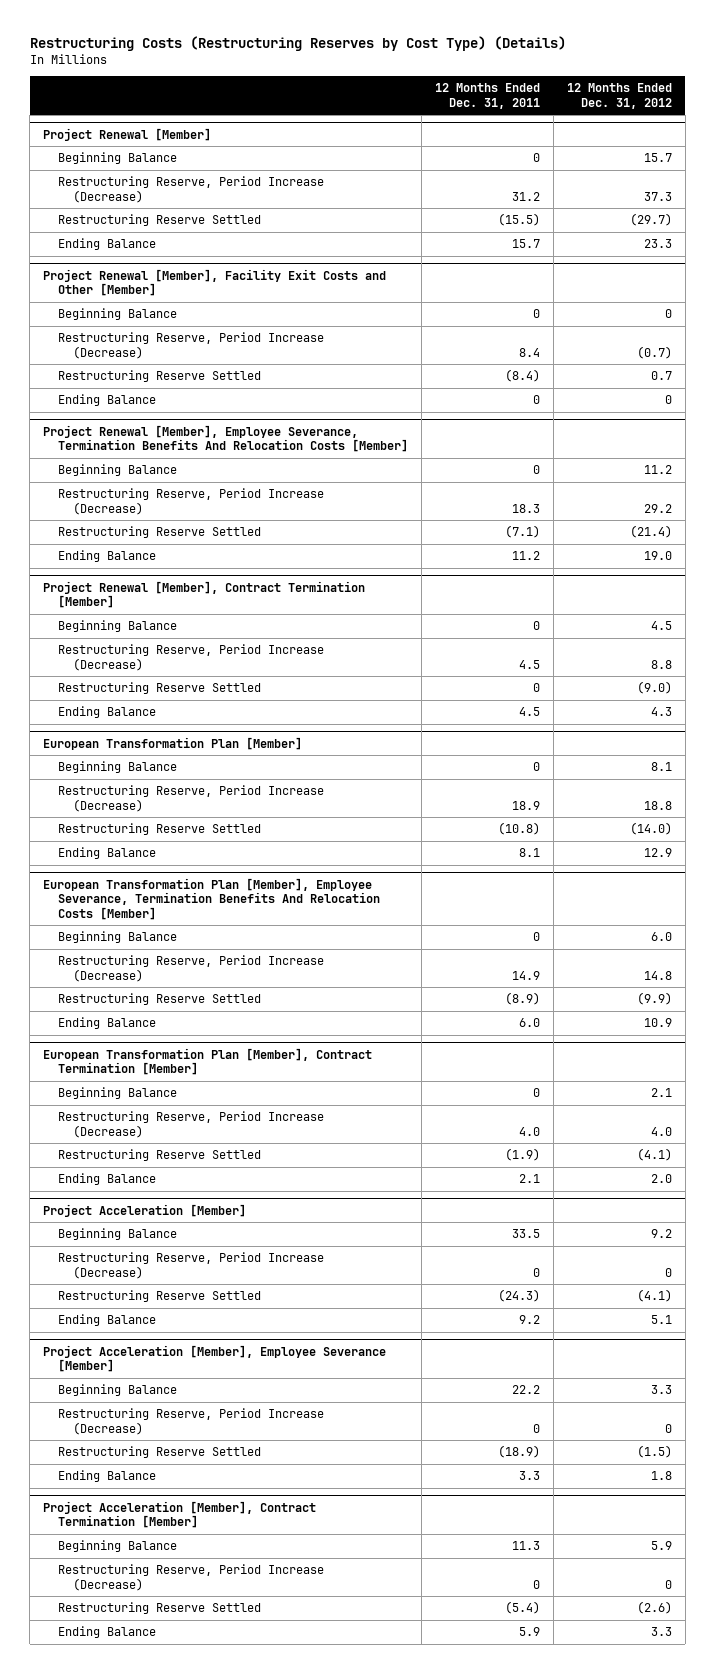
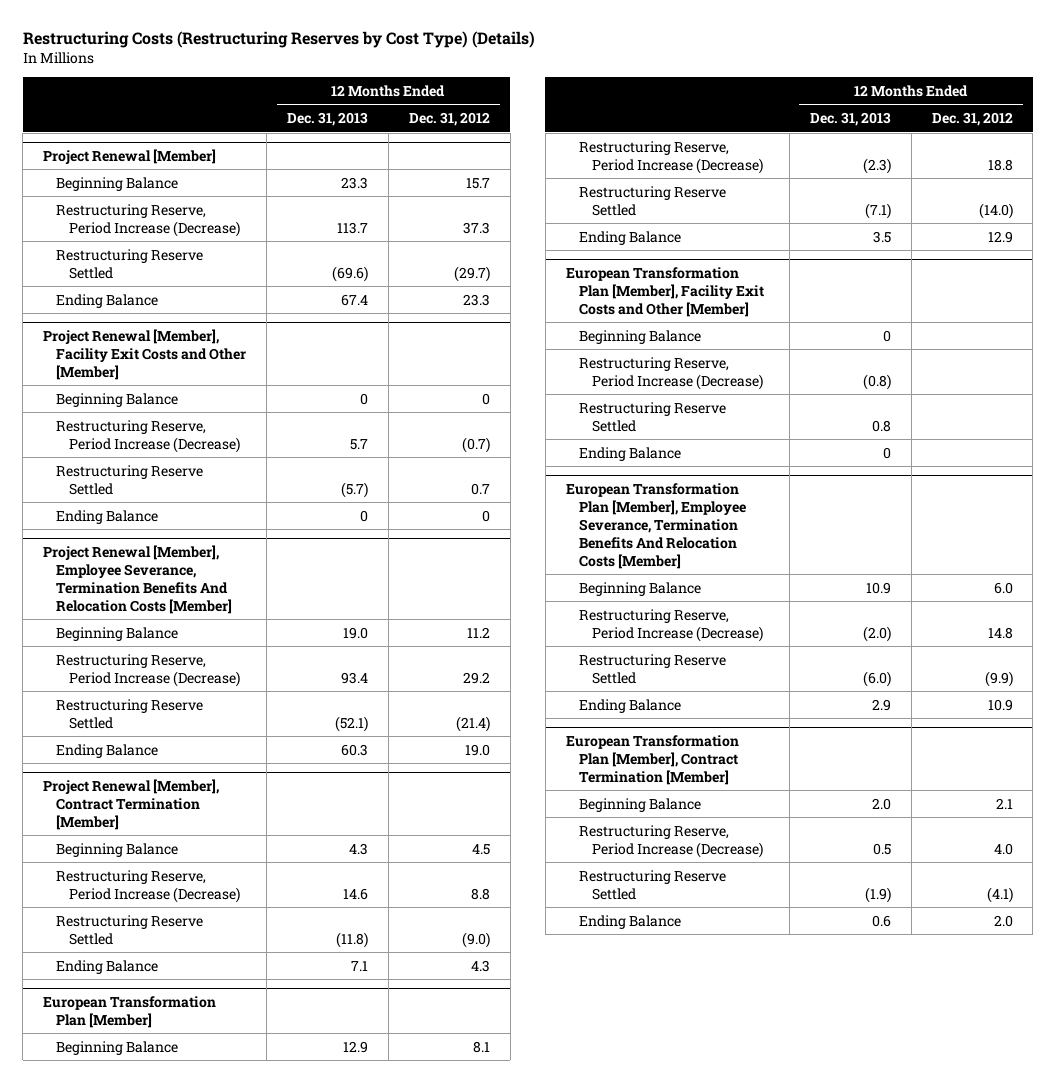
- | 12 Months Ended Dec. 31, 2011 | 12 Months Ended Dec. 31, 2012
+ | 12 Months Ended Dec. 31, 2013 | 12 Months Ended Dec. 31, 2012
+ European Transformation Plan [Member], Facility Exit Costs and Other [Member]
+ Beginning Balance | 0 |
+ Restructuring Reserve, Period Increase (Decrease) | (0.8) |
+ Restructuring Reserve Settled | 0.8 |
+ Ending Balance | 0 |
- Project Acceleration [Member]
- Beginning Balance | 33.5 | 9.2
- Restructuring Reserve, Period Increase (Decrease) | 0 | 0
- Restructuring Reserve Settled | (24.3) | (4.1)
- Ending Balance | 9.2 | 5.1
- Project Acceleration [Member], Employee Severance [Member]
- Beginning Balance | 22.2 | 3.3
- Restructuring Reserve, Period Increase (Decrease) | 0 | 0
- Restructuring Reserve Settled | (18.9) | (1.5)
- Ending Balance | 3.3 | 1.8
- Project Acceleration [Member], Contract Termination [Member]
- Beginning Balance | 11.3 | 5.9
- Restructuring Reserve, Period Increase (Decrease) | 0 | 0
- Restructuring Reserve Settled | (5.4) | (2.6)
- Ending Balance | 5.9 | 3.3

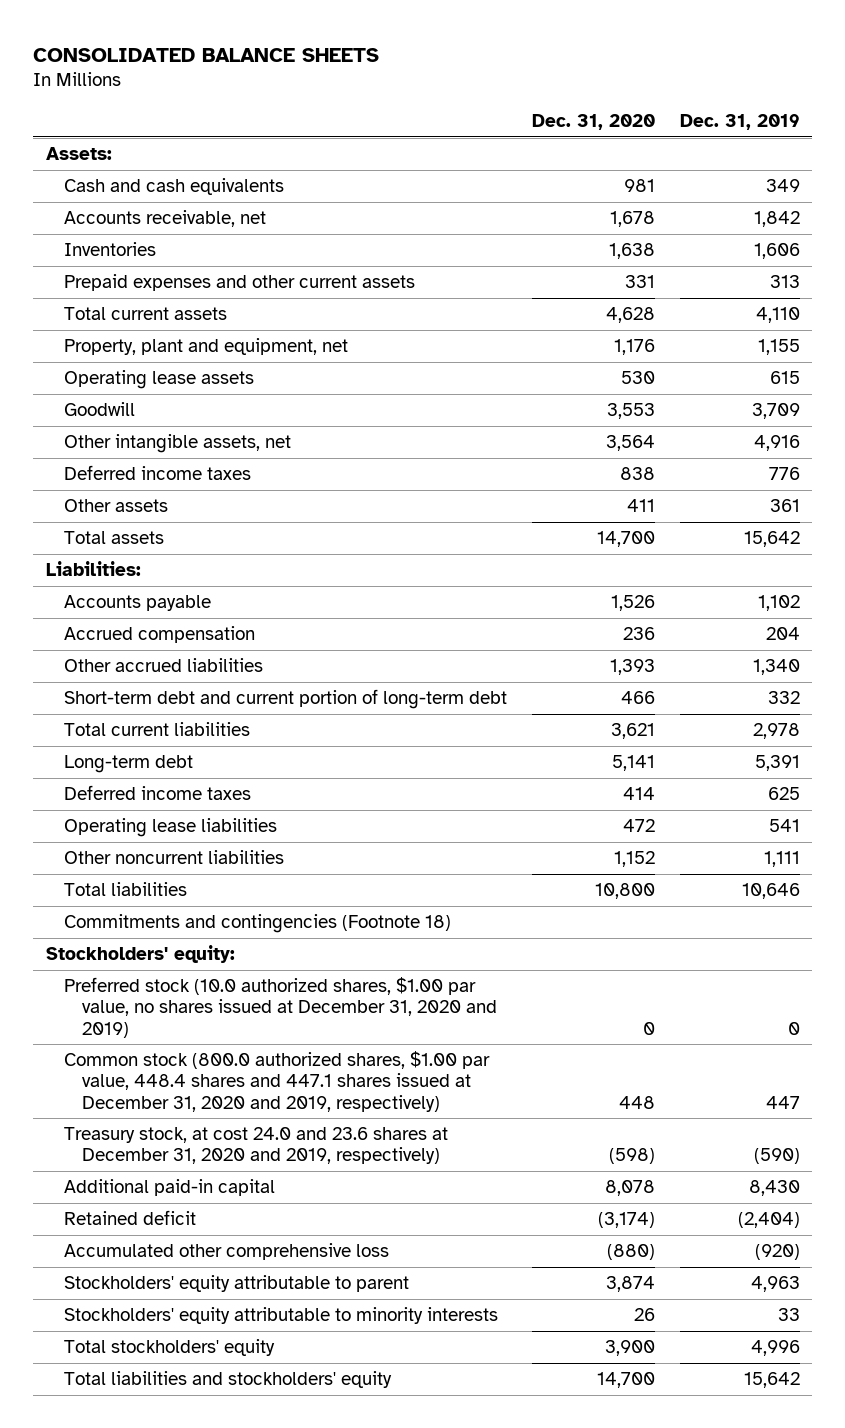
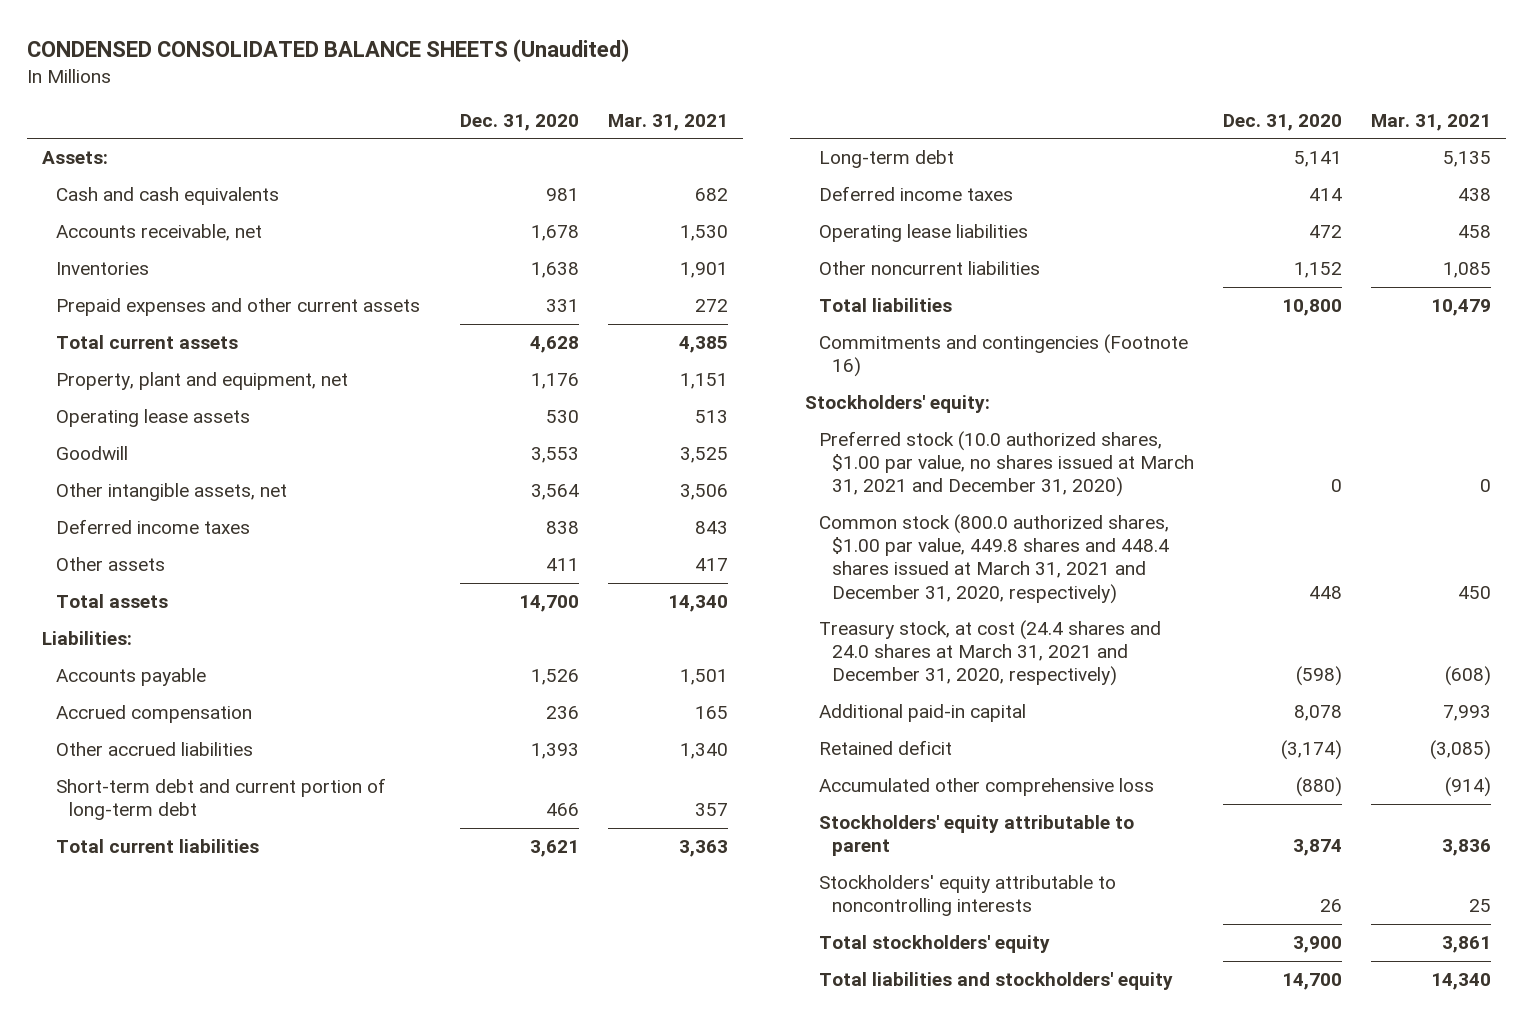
- CONSOLIDATED BALANCE SHEETS
+ CONDENSED CONSOLIDATED BALANCE SHEETS (Unaudited)
- | Dec. 31, 2020 | Dec. 31, 2019
+ | Dec. 31, 2020 | Mar. 31, 2021
- Commitments and contingencies (Footnote 18)
+ Commitments and contingencies (Footnote 16)
- Preferred stock (10.0 authorized shares, $1.00 par value, no shares issued at December 31, 2020 and 2019) | 0 | 0
- Common stock (800.0 authorized shares, $1.00 par value, 448.4 shares and 447.1 shares issued at December 31, 2020 and 2019, respectively) | 448 | 447
- Treasury stock, at cost 24.0 and 23.6 shares at December 31, 2020 and 2019, respectively) | (598) | (590)
+ Preferred stock (10.0 authorized shares, $1.00 par value, no shares issued at March 31, 2021 and December 31, 2020) | 0 | 0
+ Common stock (800.0 authorized shares, $1.00 par value, 449.8 shares and 448.4 shares issued at March 31, 2021 and December 31, 2020, respectively) | 448 | 450
+ Treasury stock, at cost (24.4 shares and 24.0 shares at March 31, 2021 and December 31, 2020, respectively) | (598) | (608)
- Stockholders' equity attributable to minority interests | 26 | 33
+ Stockholders' equity attributable to noncontrolling interests | 26 | 25

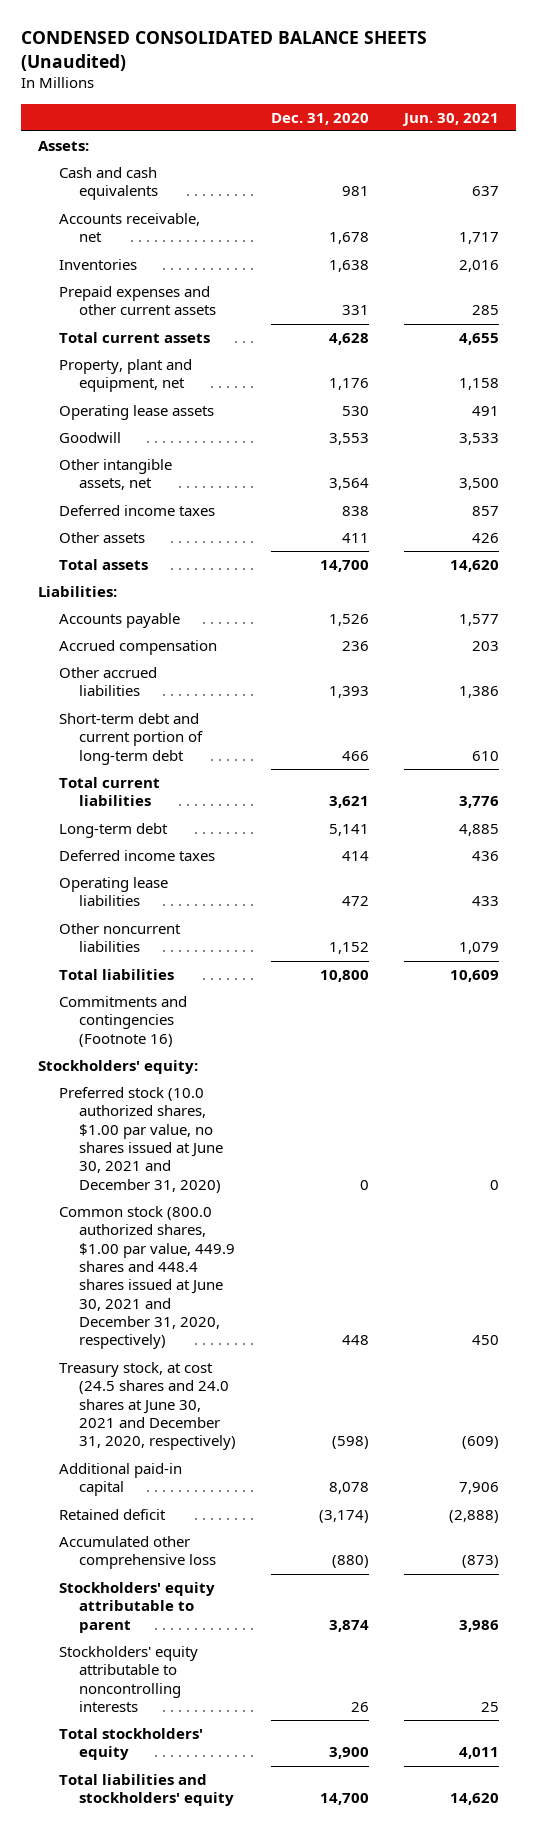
- | Dec. 31, 2020 | Mar. 31, 2021
+ | Dec. 31, 2020 | Jun. 30, 2021
- Preferred stock (10.0 authorized shares, $1.00 par value, no shares issued at March 31, 2021 and December 31, 2020) | 0 | 0
- Common stock (800.0 authorized shares, $1.00 par value, 449.8 shares and 448.4 shares issued at March 31, 2021 and December 31, 2020, respectively) | 448 | 450
- Treasury stock, at cost (24.4 shares and 24.0 shares at March 31, 2021 and December 31, 2020, respectively) | (598) | (608)
+ Preferred stock (10.0 authorized shares, $1.00 par value, no shares issued at June 30, 2021 and December 31, 2020) | 0 | 0
+ Common stock (800.0 authorized shares, $1.00 par value, 449.9 shares and 448.4 shares issued at June 30, 2021 and December 31, 2020, respectively) | 448 | 450
+ Treasury stock, at cost (24.5 shares and 24.0 shares at June 30, 2021 and December 31, 2020, respectively) | (598) | (609)

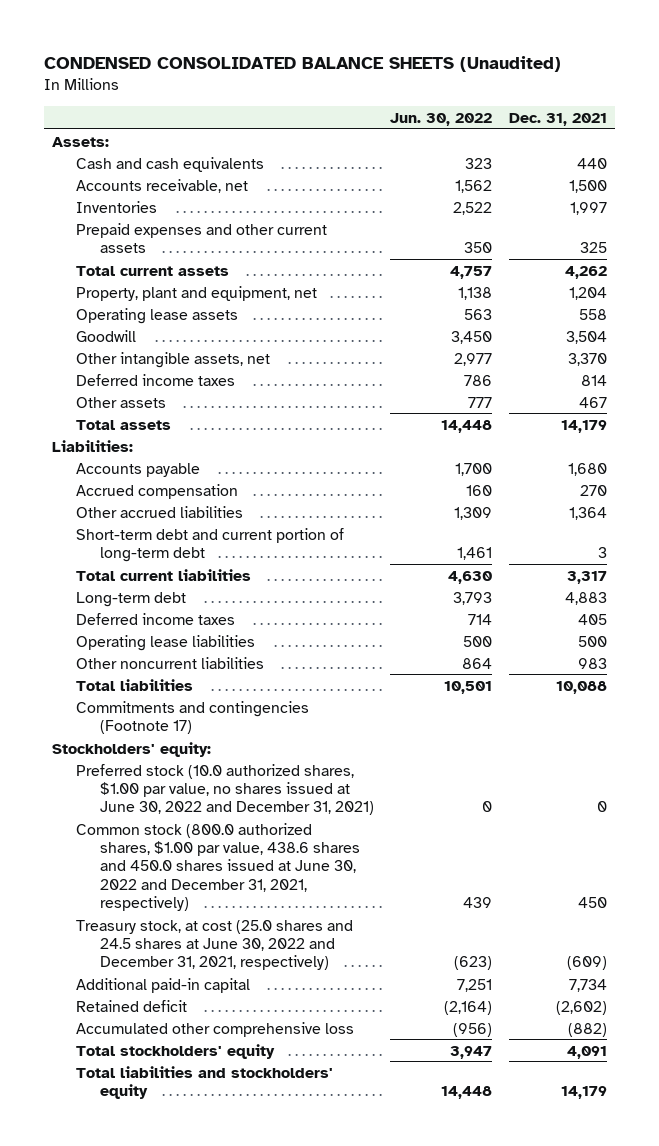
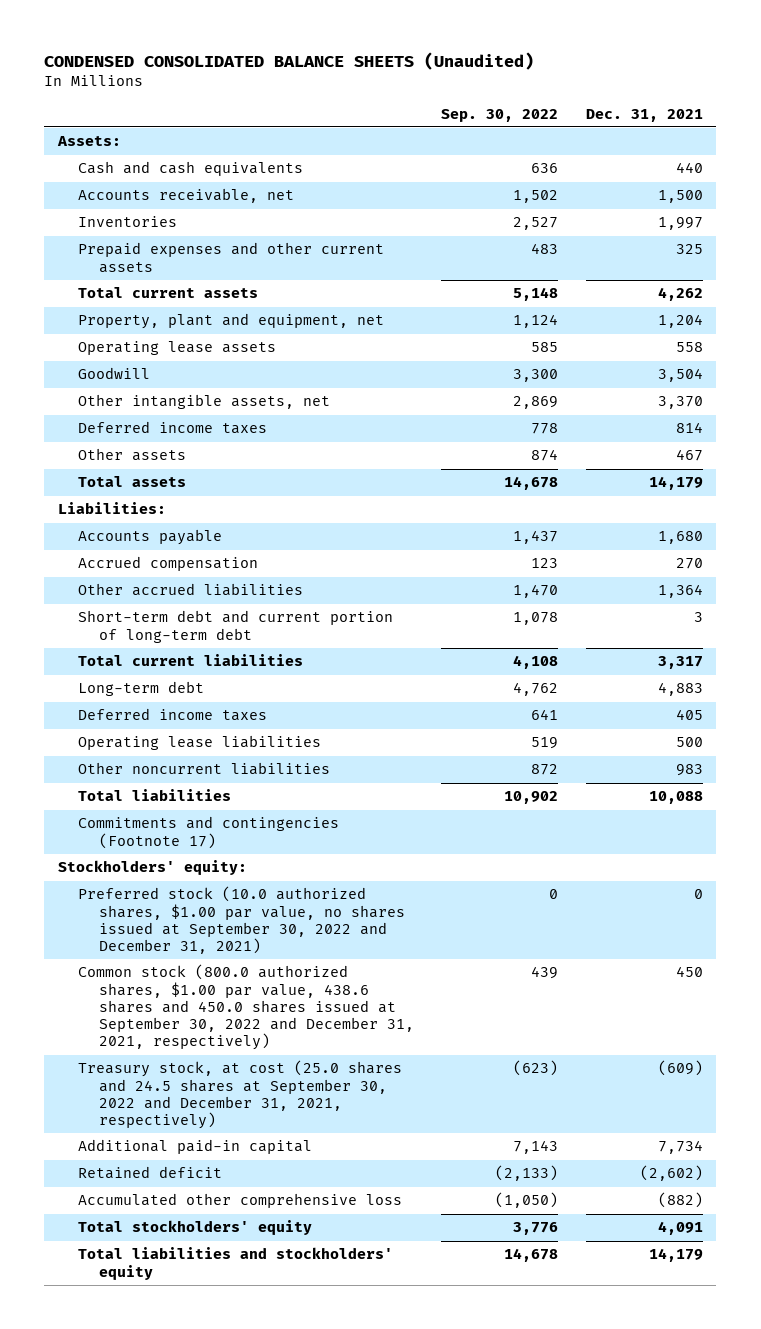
- | Jun. 30, 2022 | Dec. 31, 2021
+ | Sep. 30, 2022 | Dec. 31, 2021
- Preferred stock (10.0 authorized shares, $1.00 par value, no shares issued at June 30, 2022 and December 31, 2021) | 0 | 0
- Common stock (800.0 authorized shares, $1.00 par value, 438.6 shares and 450.0 shares issued at June 30, 2022 and December 31, 2021, respectively) | 439 | 450
- Treasury stock, at cost (25.0 shares and 24.5 shares at June 30, 2022 and December 31, 2021, respectively) | (623) | (609)
+ Preferred stock (10.0 authorized shares, $1.00 par value, no shares issued at September 30, 2022 and December 31, 2021) | 0 | 0
+ Common stock (800.0 authorized shares, $1.00 par value, 438.6 shares and 450.0 shares issued at September 30, 2022 and December 31, 2021, respectively) | 439 | 450
+ Treasury stock, at cost (25.0 shares and 24.5 shares at September 30, 2022 and December 31, 2021, respectively) | (623) | (609)

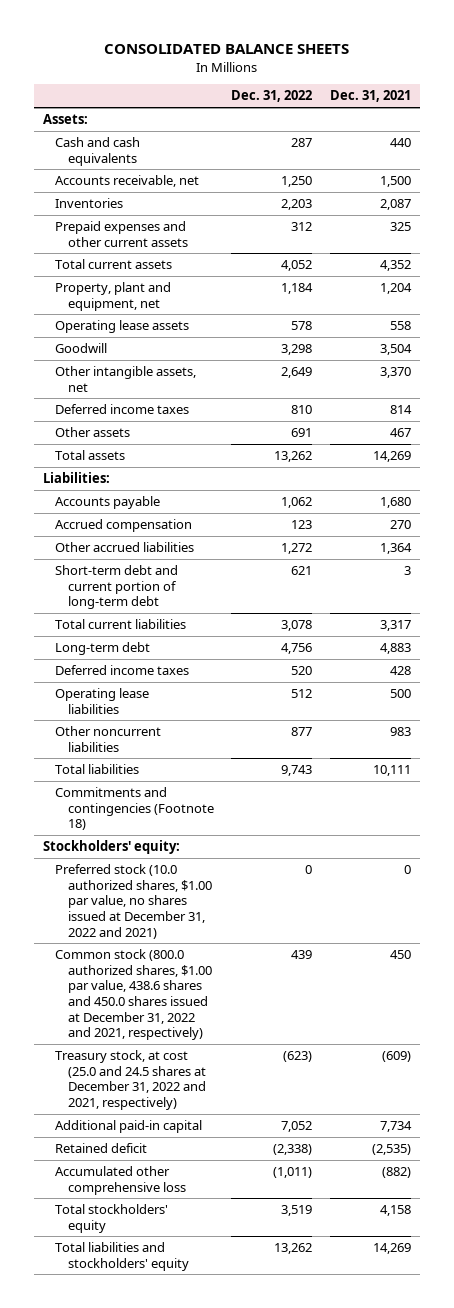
- CONDENSED CONSOLIDATED BALANCE SHEETS (Unaudited)
+ CONSOLIDATED BALANCE SHEETS
- | Sep. 30, 2022 | Dec. 31, 2021
+ | Dec. 31, 2022 | Dec. 31, 2021
- Inventories | 2,527 | 1,997
+ Inventories | 2,203 | 2,087
- Total current assets | 5,148 | 4,262
+ Total current assets | 4,052 | 4,352
- Total assets | 14,678 | 14,179
+ Total assets | 13,262 | 14,269
- Deferred income taxes | 641 | 405
+ Deferred income taxes | 520 | 428
- Total liabilities | 10,902 | 10,088
- Commitments and contingencies (Footnote 17)
+ Total liabilities | 9,743 | 10,111
+ Commitments and contingencies (Footnote 18)
- Preferred stock (10.0 authorized shares, $1.00 par value, no shares issued at September 30, 2022 and December 31, 2021) | 0 | 0
- Common stock (800.0 authorized shares, $1.00 par value, 438.6 shares and 450.0 shares issued at September 30, 2022 and December 31, 2021, respectively) | 439 | 450
- Treasury stock, at cost (25.0 shares and 24.5 shares at September 30, 2022 and December 31, 2021, respectively) | (623) | (609)
+ Preferred stock (10.0 authorized shares, $1.00 par value, no shares issued at December 31, 2022 and 2021) | 0 | 0
+ Common stock (800.0 authorized shares, $1.00 par value, 438.6 shares and 450.0 shares issued at December 31, 2022 and 2021, respectively) | 439 | 450
+ Treasury stock, at cost (25.0 and 24.5 shares at December 31, 2022 and 2021, respectively) | (623) | (609)
- Retained deficit | (2,133) | (2,602)
+ Retained deficit | (2,338) | (2,535)
- Total stockholders' equity | 3,776 | 4,091
- Total liabilities and stockholders' equity | 14,678 | 14,179
+ Total stockholders' equity | 3,519 | 4,158
+ Total liabilities and stockholders' equity | 13,262 | 14,269

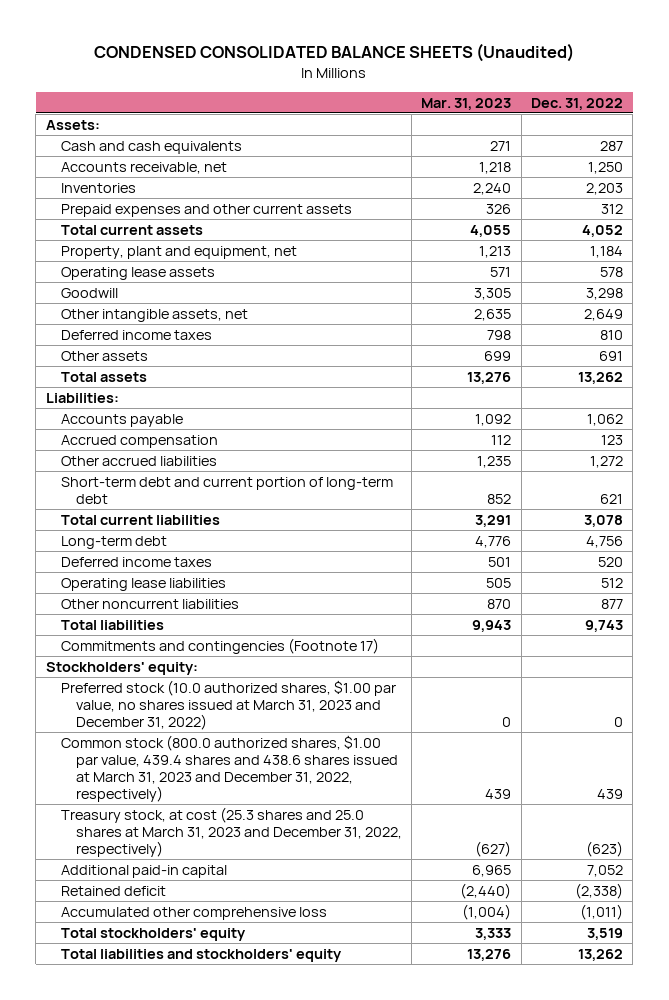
- CONSOLIDATED BALANCE SHEETS
+ CONDENSED CONSOLIDATED BALANCE SHEETS (Unaudited)
- | Dec. 31, 2022 | Dec. 31, 2021
+ | Mar. 31, 2023 | Dec. 31, 2022
- Commitments and contingencies (Footnote 18)
+ Commitments and contingencies (Footnote 17)
- Preferred stock (10.0 authorized shares, $1.00 par value, no shares issued at December 31, 2022 and 2021) | 0 | 0
- Common stock (800.0 authorized shares, $1.00 par value, 438.6 shares and 450.0 shares issued at December 31, 2022 and 2021, respectively) | 439 | 450
- Treasury stock, at cost (25.0 and 24.5 shares at December 31, 2022 and 2021, respectively) | (623) | (609)
+ Preferred stock (10.0 authorized shares, $1.00 par value, no shares issued at March 31, 2023 and December 31, 2022) | 0 | 0
+ Common stock (800.0 authorized shares, $1.00 par value, 439.4 shares and 438.6 shares issued at March 31, 2023 and December 31, 2022, respectively) | 439 | 439
+ Treasury stock, at cost (25.3 shares and 25.0 shares at March 31, 2023 and December 31, 2022, respectively) | (627) | (623)

